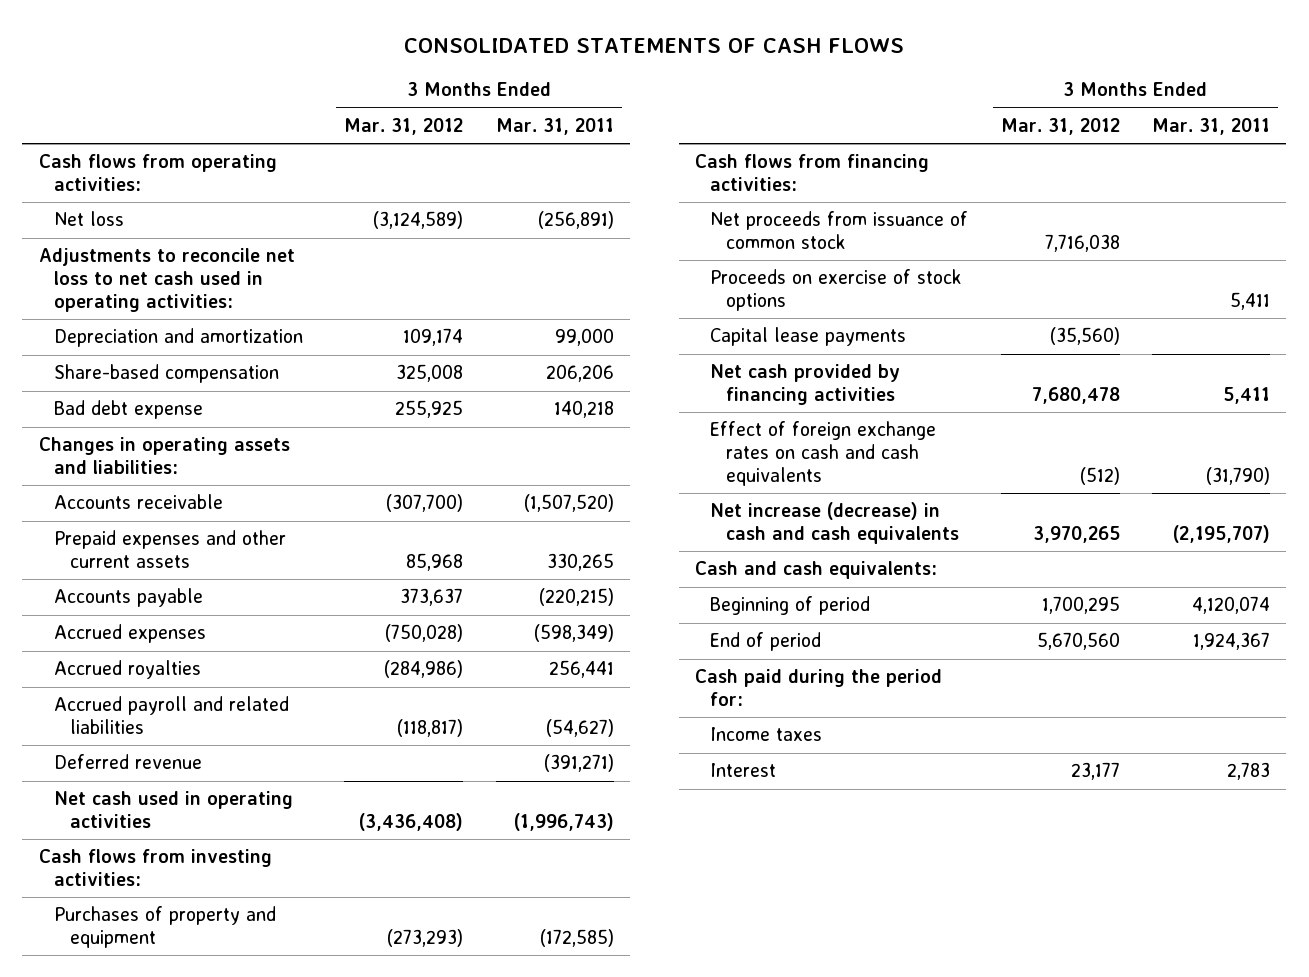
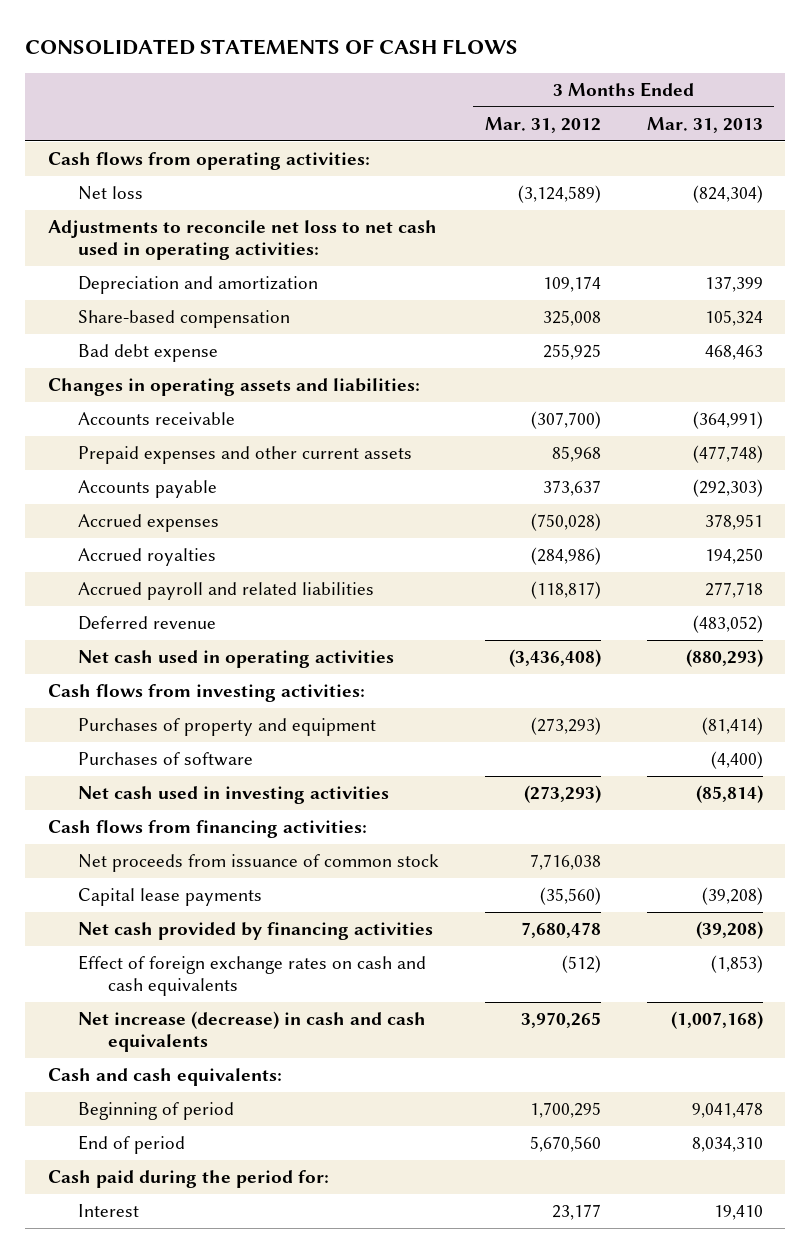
- | 3 Months Ended Mar. 31, 2012 | 3 Months Ended Mar. 31, 2011
+ | 3 Months Ended Mar. 31, 2012 | 3 Months Ended Mar. 31, 2013
+ Purchases of software | | (4,400)
+ Net cash used in investing activities | (273,293) | (85,814)
- Proceeds on exercise of stock options | | 5,411
- Income taxes

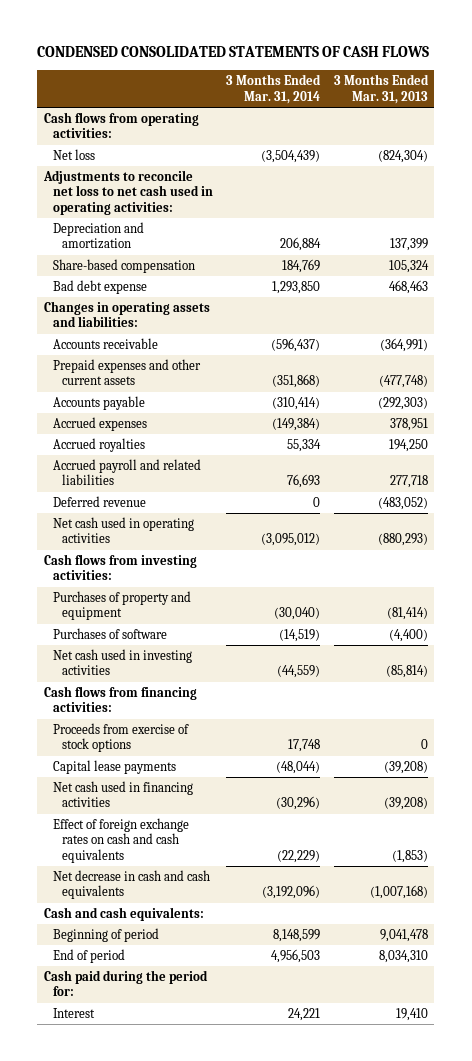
- CONSOLIDATED STATEMENTS OF CASH FLOWS
+ CONDENSED CONSOLIDATED STATEMENTS OF CASH FLOWS
- | 3 Months Ended Mar. 31, 2012 | 3 Months Ended Mar. 31, 2013
+ | 3 Months Ended Mar. 31, 2014 | 3 Months Ended Mar. 31, 2013
- Net proceeds from issuance of common stock | 7,716,038 |
+ Proceeds from exercise of stock options | 17,748 | 0
- Net cash provided by financing activities | 7,680,478 | (39,208)
+ Net cash used in financing activities | (30,296) | (39,208)
- Net increase (decrease) in cash and cash equivalents | 3,970,265 | (1,007,168)
+ Net decrease in cash and cash equivalents | (3,192,096) | (1,007,168)

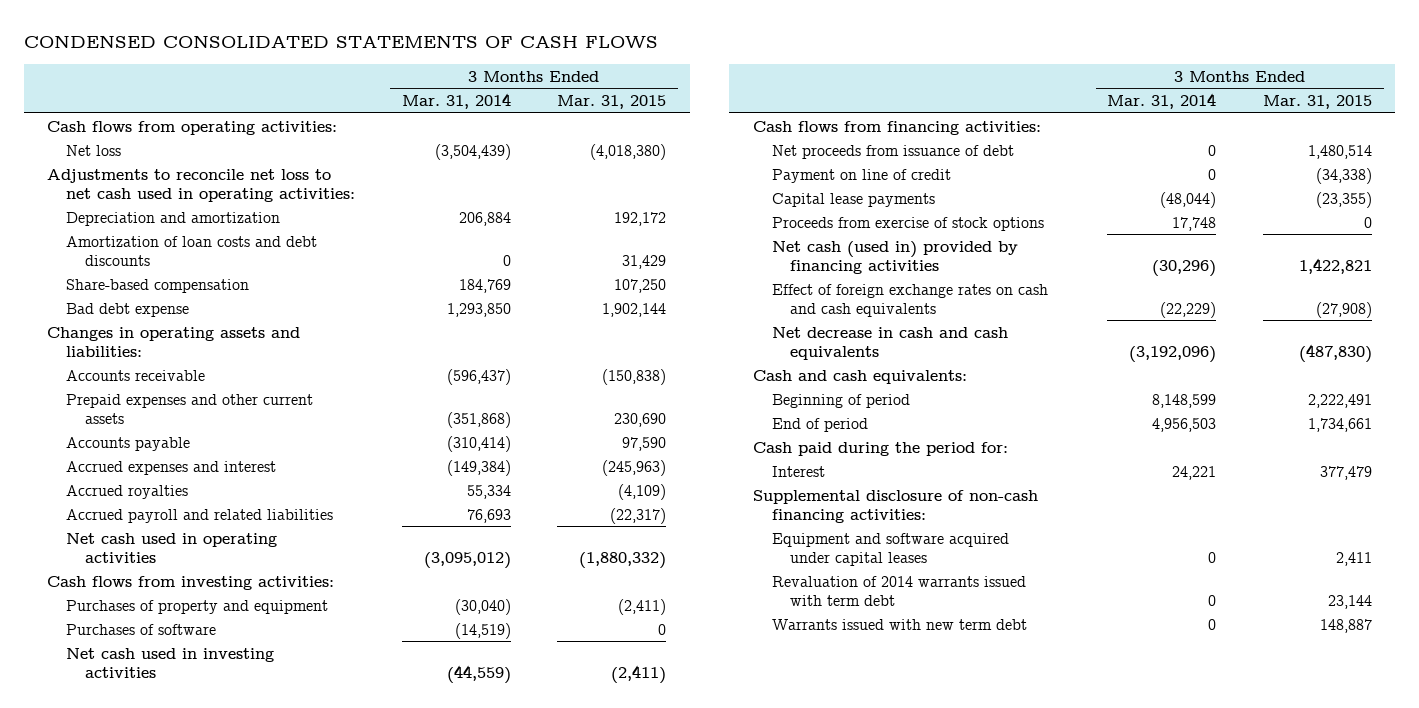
- | 3 Months Ended Mar. 31, 2014 | 3 Months Ended Mar. 31, 2013
+ | 3 Months Ended Mar. 31, 2014 | 3 Months Ended Mar. 31, 2015
+ Amortization of loan costs and debt discounts | 0 | 31,429
- Accrued expenses | (149,384) | 378,951
+ Accrued expenses and interest | (149,384) | (245,963)
- Deferred revenue | 0 | (483,052)
+ Net proceeds from issuance of debt | 0 | 1,480,514
+ Payment on line of credit | 0 | (34,338)
- Net cash used in financing activities | (30,296) | (39,208)
moved down: Proceeds from exercise of stock options | 17,748 | 0
+ Net cash (used in) provided by financing activities | (30,296) | 1,422,821
+ Supplemental disclosure of non-cash financing activities:
+ Equipment and software acquired under capital leases | 0 | 2,411
+ Revaluation of 2014 warrants issued with term debt | 0 | 23,144
+ Warrants issued with new term debt | 0 | 148,887

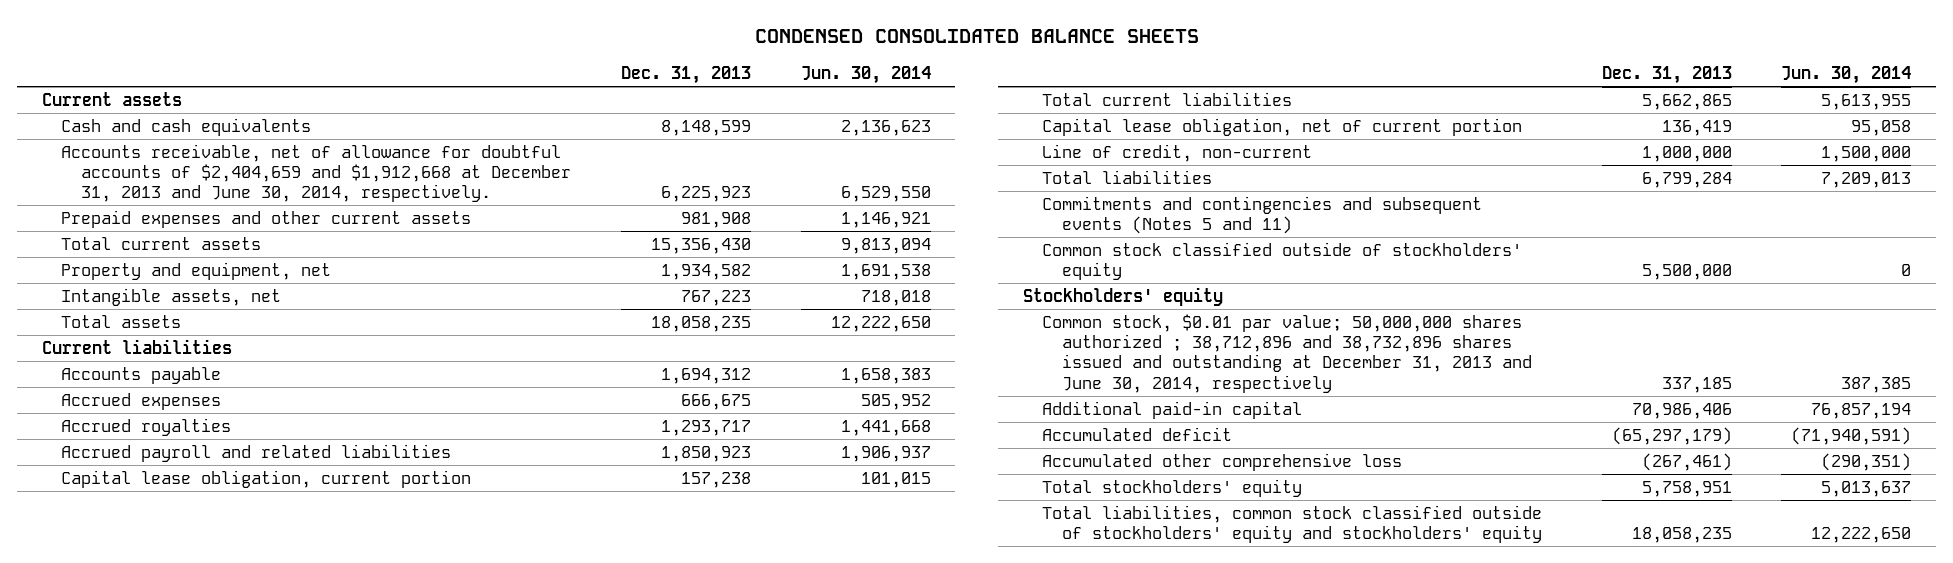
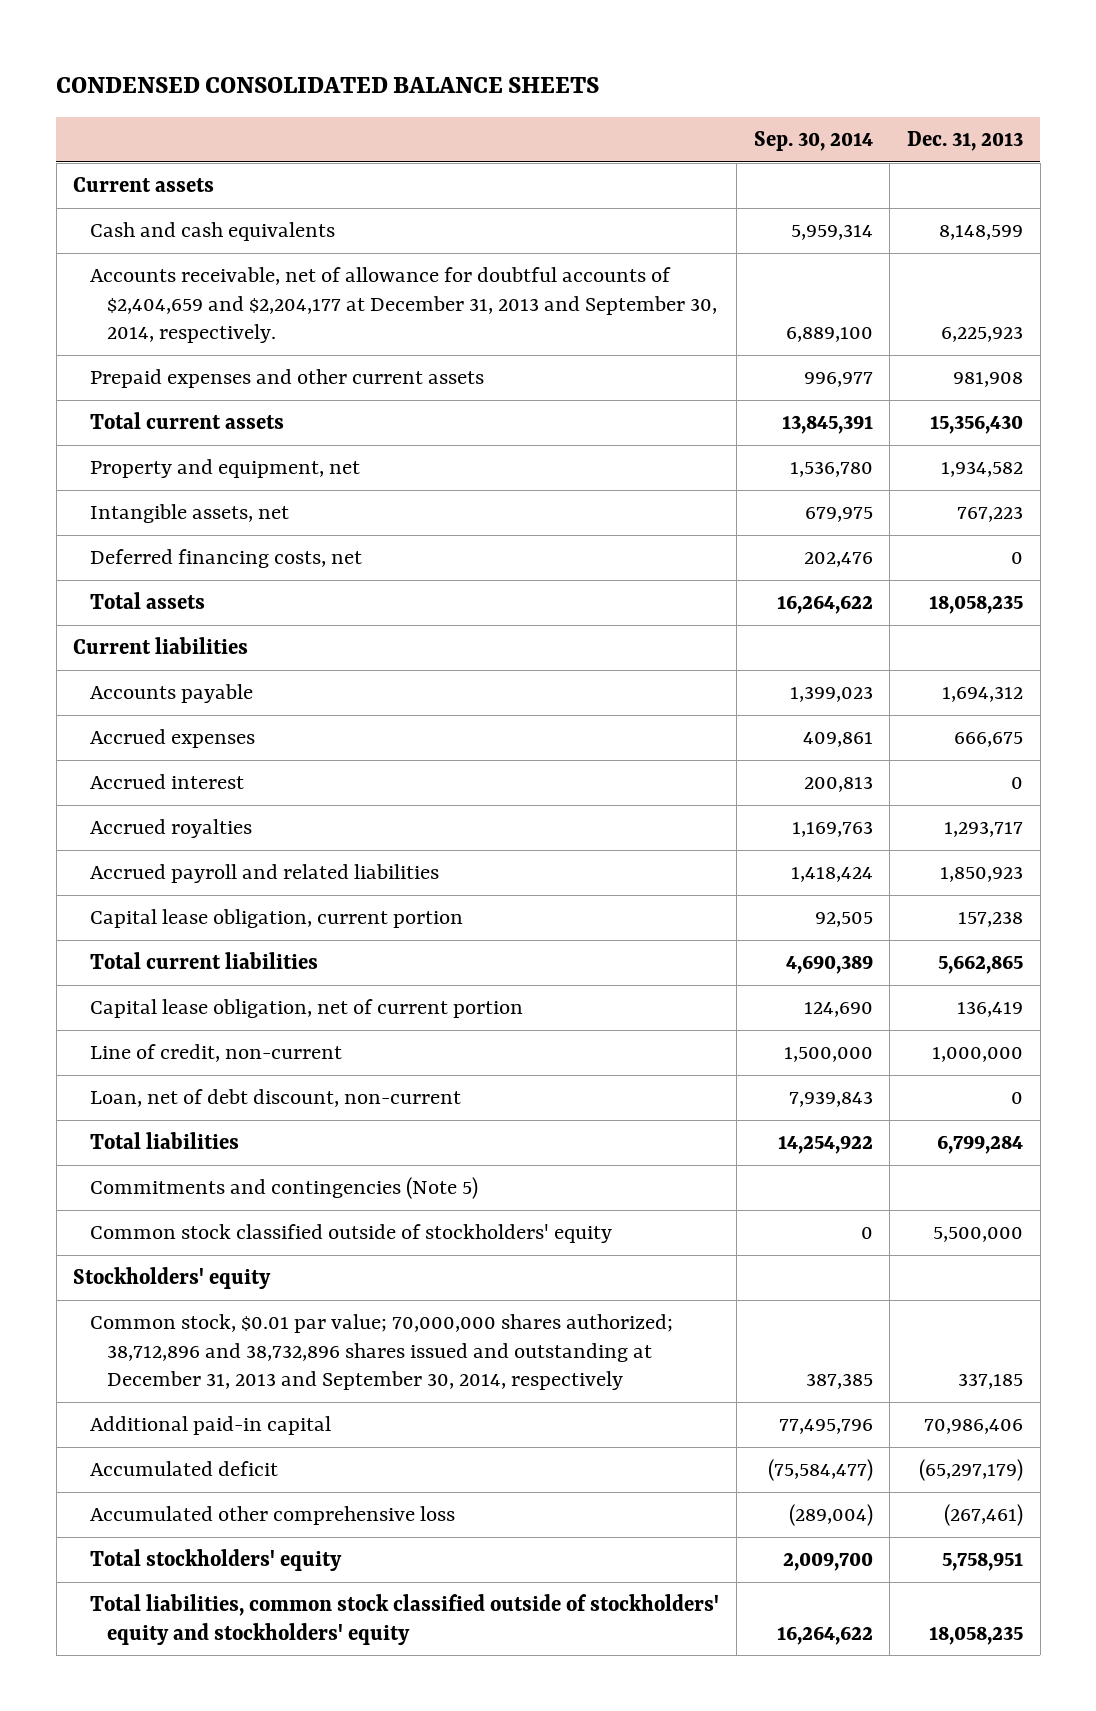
- | Dec. 31, 2013 | Jun. 30, 2014
+ | Sep. 30, 2014 | Dec. 31, 2013
- Accounts receivable, net of allowance for doubtful accounts of $2,404,659 and $1,912,668 at December 31, 2013 and June 30, 2014, respectively. | 6,225,923 | 6,529,550
+ Accounts receivable, net of allowance for doubtful accounts of $2,404,659 and $2,204,177 at December 31, 2013 and September 30, 2014, respectively. | 6,889,100 | 6,225,923
+ Deferred financing costs, net | 202,476 | 0
+ Accrued interest | 200,813 | 0
+ Loan, net of debt discount, non-current | 7,939,843 | 0
- Commitments and contingencies and subsequent events (Notes 5 and 11)
+ Commitments and contingencies (Note 5)
- Common stock, $0.01 par value; 50,000,000 shares authorized ; 38,712,896 and 38,732,896 shares issued and outstanding at December 31, 2013 and June 30, 2014, respectively | 337,185 | 387,385
+ Common stock, $0.01 par value; 70,000,000 shares authorized; 38,712,896 and 38,732,896 shares issued and outstanding at December 31, 2013 and September 30, 2014, respectively | 387,385 | 337,185

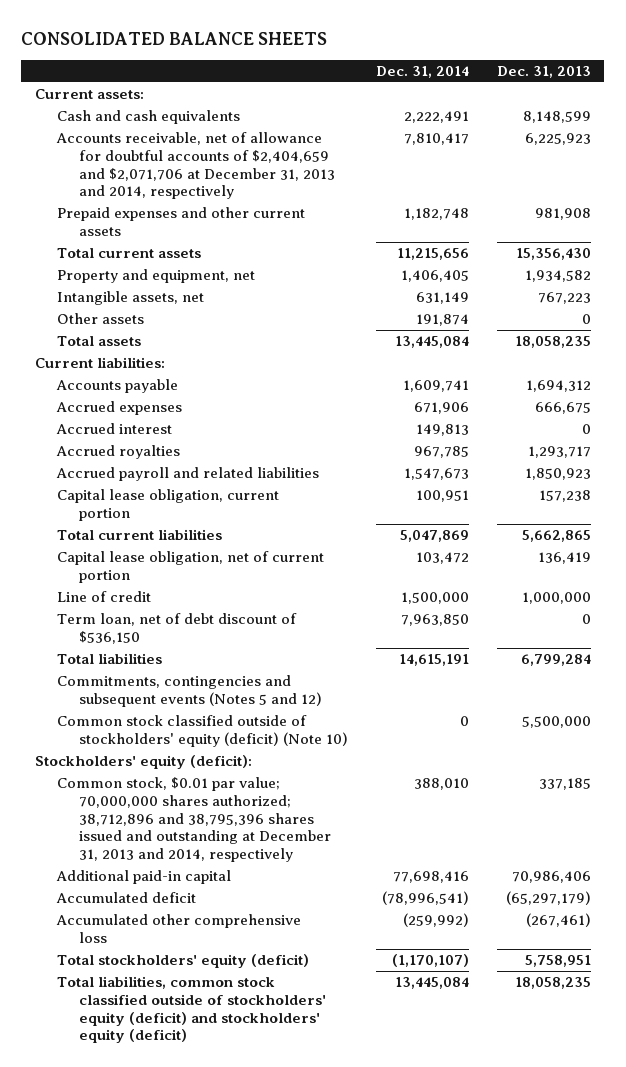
- CONDENSED CONSOLIDATED BALANCE SHEETS
+ CONSOLIDATED BALANCE SHEETS
- | Sep. 30, 2014 | Dec. 31, 2013
+ | Dec. 31, 2014 | Dec. 31, 2013
- Current assets
+ Current assets:
- Accounts receivable, net of allowance for doubtful accounts of $2,404,659 and $2,204,177 at December 31, 2013 and September 30, 2014, respectively. | 6,889,100 | 6,225,923
+ Accounts receivable, net of allowance for doubtful accounts of $2,404,659 and $2,071,706 at December 31, 2013 and 2014, respectively | 7,810,417 | 6,225,923
- Deferred financing costs, net | 202,476 | 0
+ Other assets | 191,874 | 0
- Current liabilities
+ Current liabilities:
- Line of credit, non-current | 1,500,000 | 1,000,000
- Loan, net of debt discount, non-current | 7,939,843 | 0
+ Line of credit | 1,500,000 | 1,000,000
+ Term loan, net of debt discount of $536,150 | 7,963,850 | 0
- Commitments and contingencies (Note 5)
- Common stock classified outside of stockholders' equity | 0 | 5,500,000
- Stockholders' equity
- Common stock, $0.01 par value; 70,000,000 shares authorized; 38,712,896 and 38,732,896 shares issued and outstanding at December 31, 2013 and September 30, 2014, respectively | 387,385 | 337,185
+ Commitments, contingencies and subsequent events (Notes 5 and 12)
+ Common stock classified outside of stockholders' equity (deficit) (Note 10) | 0 | 5,500,000
+ Stockholders' equity (deficit):
+ Common stock, $0.01 par value; 70,000,000 shares authorized; 38,712,896 and 38,795,396 shares issued and outstanding at December 31, 2013 and 2014, respectively | 388,010 | 337,185
- Total stockholders' equity | 2,009,700 | 5,758,951
- Total liabilities, common stock classified outside of stockholders' equity and stockholders' equity | 16,264,622 | 18,058,235
+ Total stockholders' equity (deficit) | (1,170,107) | 5,758,951
+ Total liabilities, common stock classified outside of stockholders' equity (deficit) and stockholders' equity (deficit) | 13,445,084 | 18,058,235

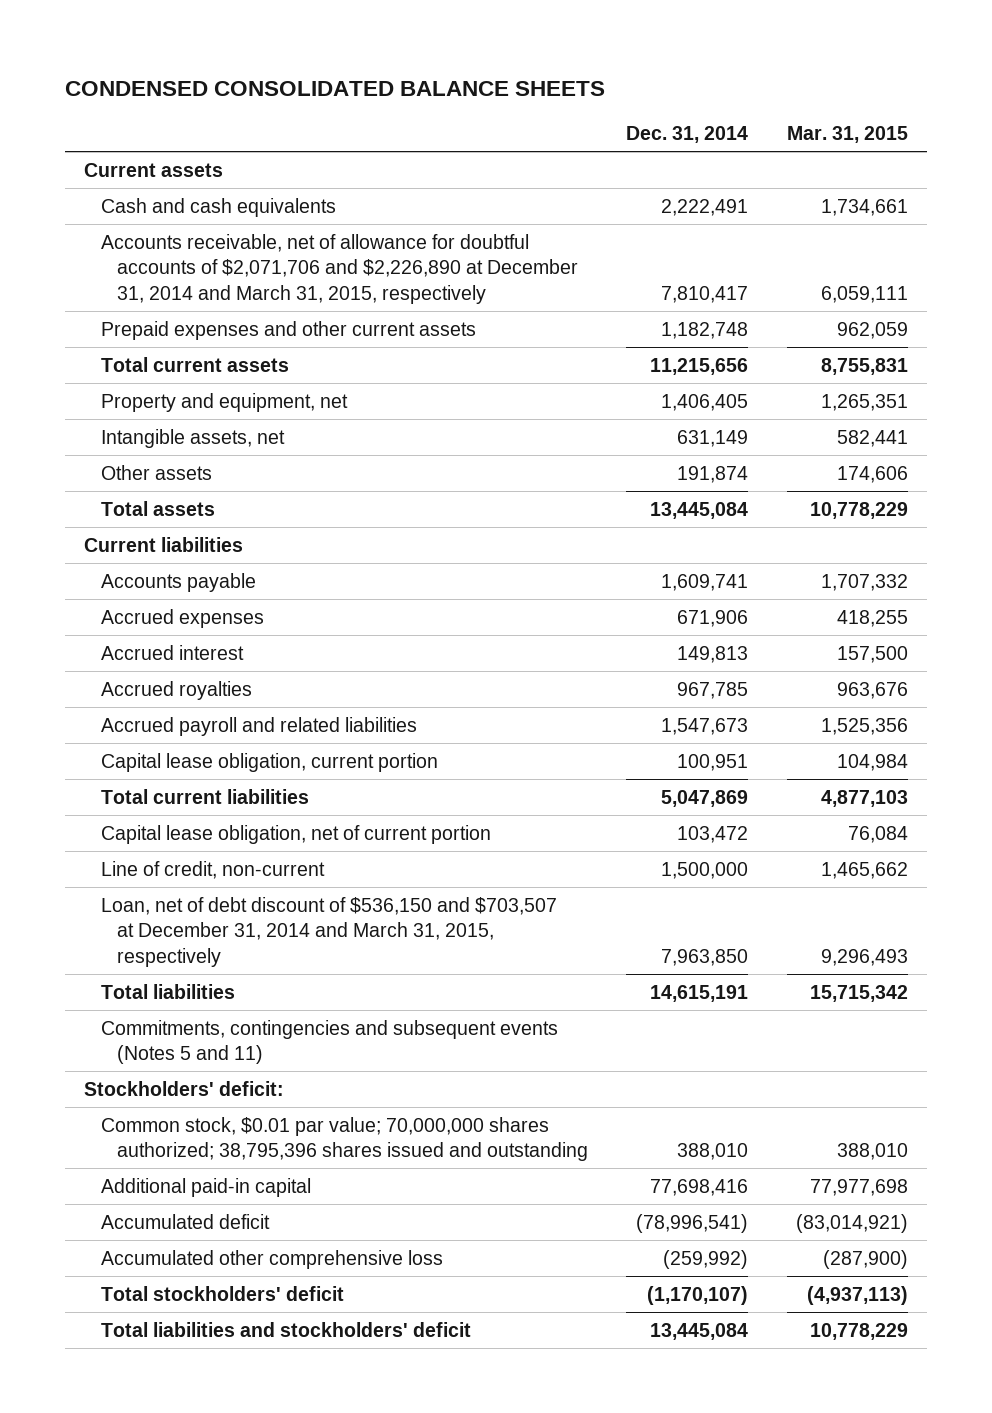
- CONSOLIDATED BALANCE SHEETS
+ CONDENSED CONSOLIDATED BALANCE SHEETS
- | Dec. 31, 2014 | Dec. 31, 2013
+ | Dec. 31, 2014 | Mar. 31, 2015
- Current assets:
+ Current assets
- Accounts receivable, net of allowance for doubtful accounts of $2,404,659 and $2,071,706 at December 31, 2013 and 2014, respectively | 7,810,417 | 6,225,923
+ Accounts receivable, net of allowance for doubtful accounts of $2,071,706 and $2,226,890 at December 31, 2014 and March 31, 2015, respectively | 7,810,417 | 6,059,111
- Current liabilities:
+ Current liabilities
- Line of credit | 1,500,000 | 1,000,000
- Term loan, net of debt discount of $536,150 | 7,963,850 | 0
+ Line of credit, non-current | 1,500,000 | 1,465,662
+ Loan, net of debt discount of $536,150 and $703,507 at December 31, 2014 and March 31, 2015, respectively | 7,963,850 | 9,296,493
- Commitments, contingencies and subsequent events (Notes 5 and 12)
- Common stock classified outside of stockholders' equity (deficit) (Note 10) | 0 | 5,500,000
- Stockholders' equity (deficit):
- Common stock, $0.01 par value; 70,000,000 shares authorized; 38,712,896 and 38,795,396 shares issued and outstanding at December 31, 2013 and 2014, respectively | 388,010 | 337,185
+ Commitments, contingencies and subsequent events (Notes 5 and 11)
+ Stockholders' deficit:
+ Common stock, $0.01 par value; 70,000,000 shares authorized; 38,795,396 shares issued and outstanding | 388,010 | 388,010
- Total stockholders' equity (deficit) | (1,170,107) | 5,758,951
- Total liabilities, common stock classified outside of stockholders' equity (deficit) and stockholders' equity (deficit) | 13,445,084 | 18,058,235
+ Total stockholders' deficit | (1,170,107) | (4,937,113)
+ Total liabilities and stockholders' deficit | 13,445,084 | 10,778,229

